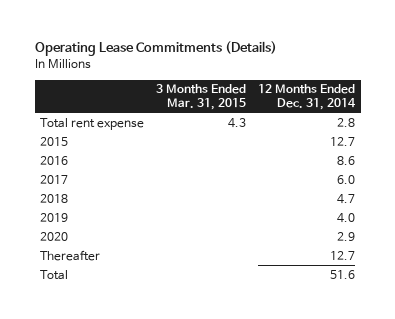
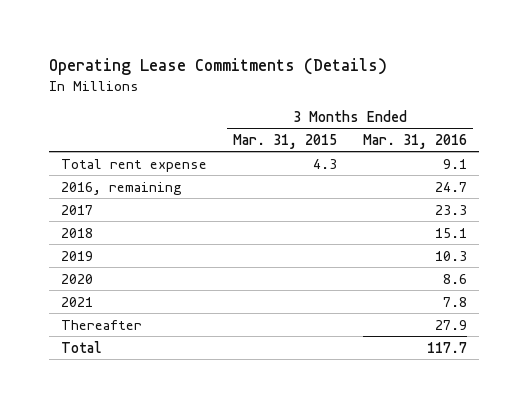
- | 3 Months Ended Mar. 31, 2015 | 12 Months Ended Dec. 31, 2014
+ | 3 Months Ended Mar. 31, 2015 | 3 Months Ended Mar. 31, 2016
- 2015 | | 12.7
- 2016 | | 8.6
+ 2016, remaining | | 24.7
+ 2021 | | 7.8

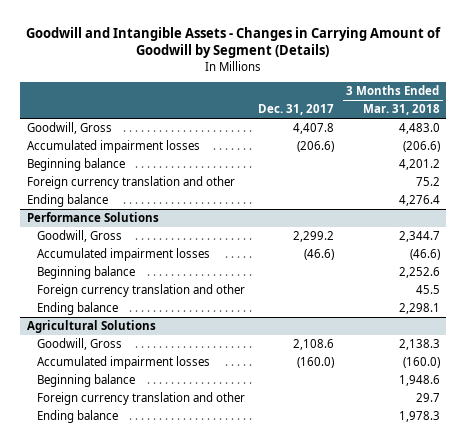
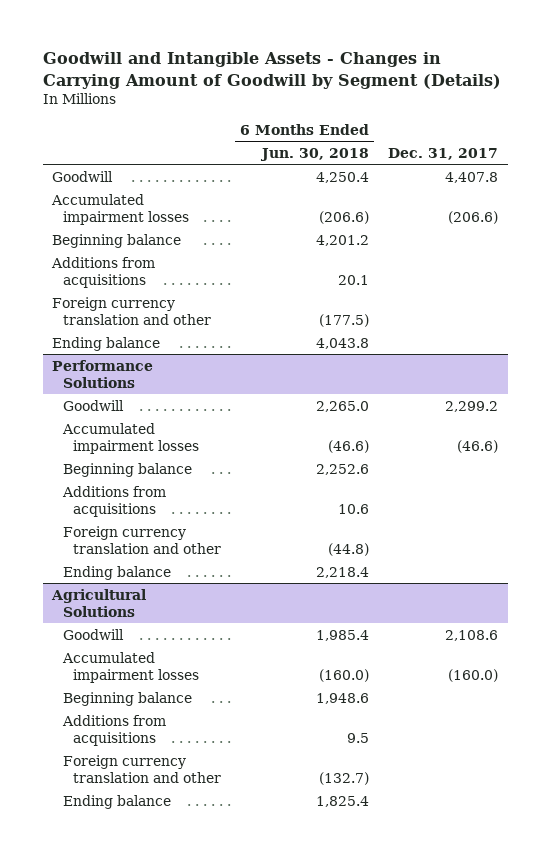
- | Dec. 31, 2017 | 3 Months Ended Mar. 31, 2018
+ | 6 Months Ended Jun. 30, 2018 | Dec. 31, 2017
- Goodwill, Gross | 4,407.8 | 4,483.0
+ Goodwill | 4,250.4 | 4,407.8
+ Additions from acquisitions | 20.1 |
@ Performance Solutions
- Goodwill, Gross | 2,299.2 | 2,344.7
+ Goodwill | 2,265.0 | 2,299.2
+ Additions from acquisitions | 10.6 |
@ Agricultural Solutions
- Goodwill, Gross | 2,108.6 | 2,138.3
+ Goodwill | 1,985.4 | 2,108.6
+ Additions from acquisitions | 9.5 |

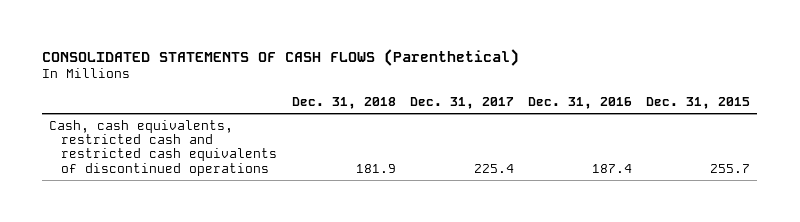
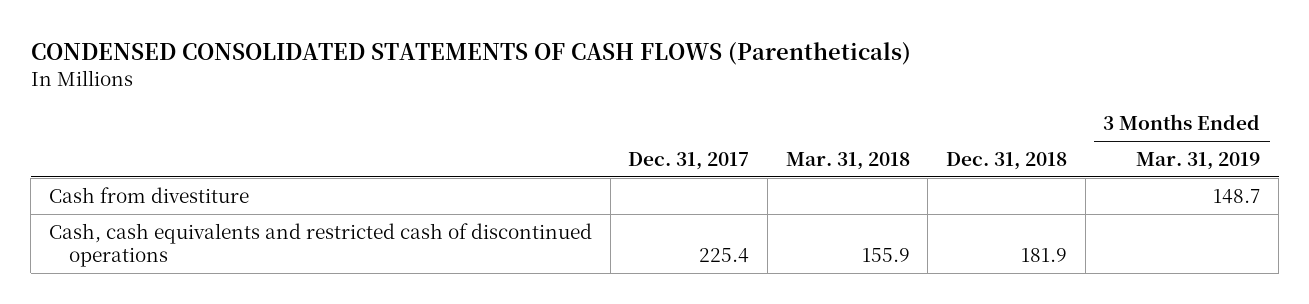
- CONSOLIDATED STATEMENTS OF CASH FLOWS (Parenthetical)
+ CONDENSED CONSOLIDATED STATEMENTS OF CASH FLOWS (Parentheticals)
- | Dec. 31, 2018 | Dec. 31, 2017 | Dec. 31, 2016 | Dec. 31, 2015
+ | Dec. 31, 2017 | Mar. 31, 2018 | Dec. 31, 2018 | 3 Months Ended Mar. 31, 2019
- Cash, cash equivalents, restricted cash and restricted cash equivalents of discontinued operations | 181.9 | 225.4 | 187.4 | 255.7
+ Cash from divestiture | | | | 148.7
+ Cash, cash equivalents and restricted cash of discontinued operations | 225.4 | 155.9 | 181.9 |

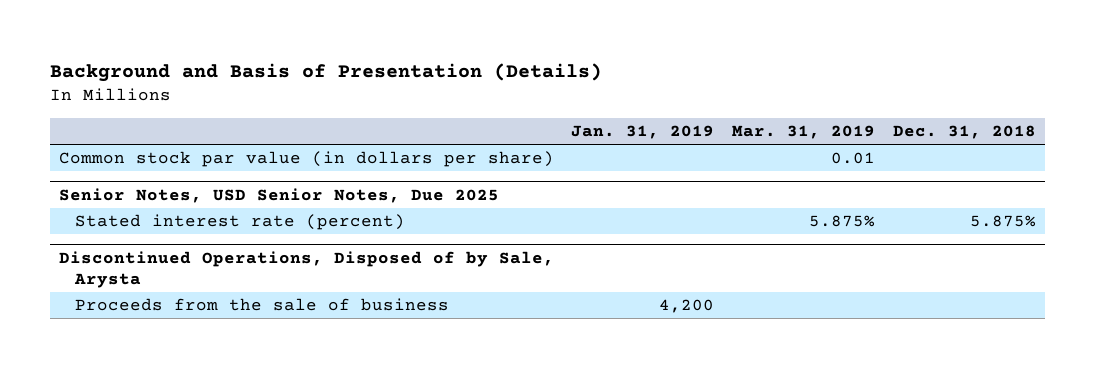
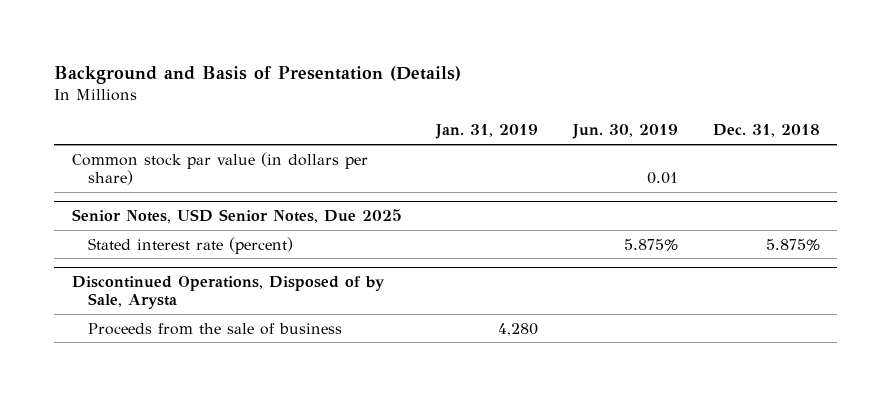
- | Jan. 31, 2019 | Mar. 31, 2019 | Dec. 31, 2018
+ | Jan. 31, 2019 | Jun. 30, 2019 | Dec. 31, 2018
@ Discontinued Operations, Disposed of by Sale, Arysta
- Proceeds from the sale of business | 4,200 | |
+ Proceeds from the sale of business | 4,280 | |

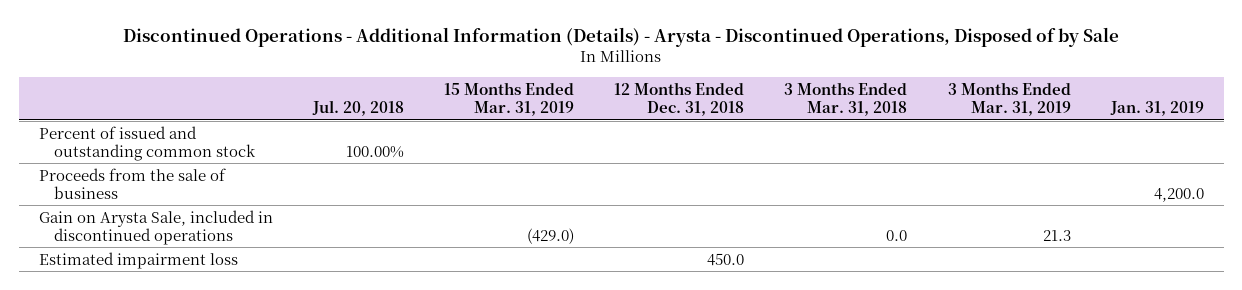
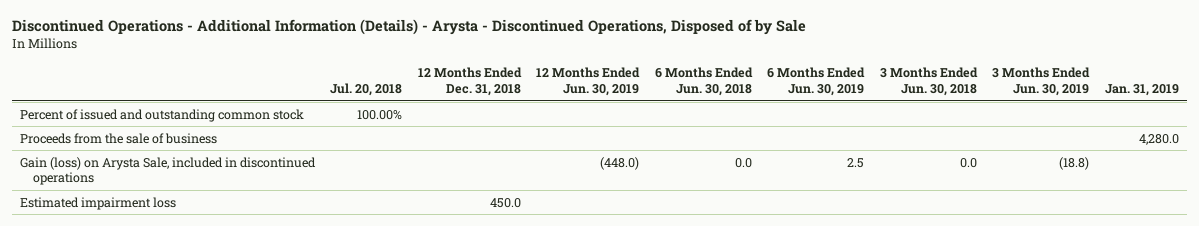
- | Jul. 20, 2018 | 15 Months Ended Mar. 31, 2019 | 12 Months Ended Dec. 31, 2018 | 3 Months Ended Mar. 31, 2018 | 3 Months Ended Mar. 31, 2019 | Jan. 31, 2019
+ | Jul. 20, 2018 | 12 Months Ended Dec. 31, 2018 | 12 Months Ended Jun. 30, 2019 | 6 Months Ended Jun. 30, 2018 | 6 Months Ended Jun. 30, 2019 | 3 Months Ended Jun. 30, 2018 | 3 Months Ended Jun. 30, 2019 | Jan. 31, 2019
- Proceeds from the sale of business | | | | | | 4,200.0
- Gain on Arysta Sale, included in discontinued operations | | (429.0) | | 0.0 | 21.3 |
+ Proceeds from the sale of business | | | | | | | | 4,280.0
+ Gain (loss) on Arysta Sale, included in discontinued operations | | | (448.0) | 0.0 | 2.5 | 0.0 | (18.8) |

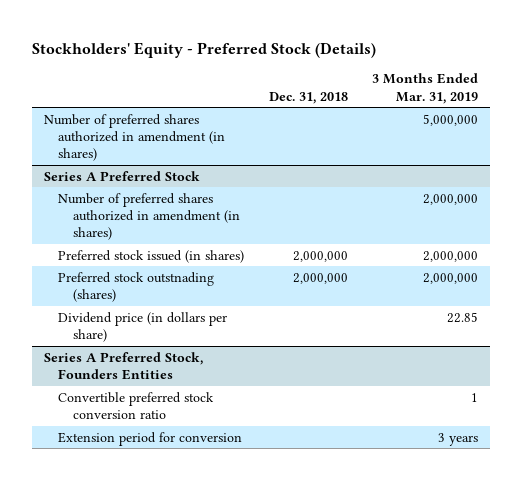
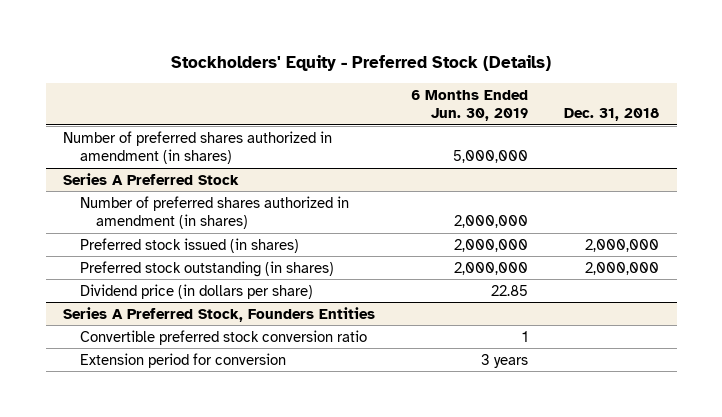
- | Dec. 31, 2018 | 3 Months Ended Mar. 31, 2019
+ | 6 Months Ended Jun. 30, 2019 | Dec. 31, 2018
@ Series A Preferred Stock
- Preferred stock outstnading (shares) | 2,000,000 | 2,000,000
+ Preferred stock outstanding (in shares) | 2,000,000 | 2,000,000

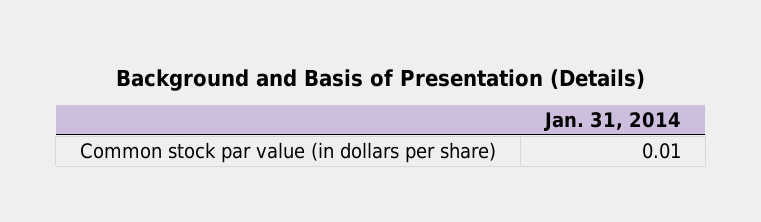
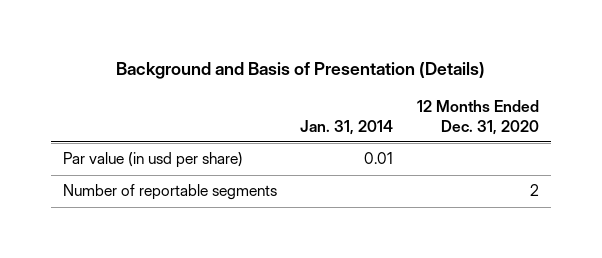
- | Jan. 31, 2014
+ | Jan. 31, 2014 | 12 Months Ended Dec. 31, 2020
- Common stock par value (in dollars per share) | 0.01
+ Par value (in usd per share) | 0.01 |
+ Number of reportable segments | | 2

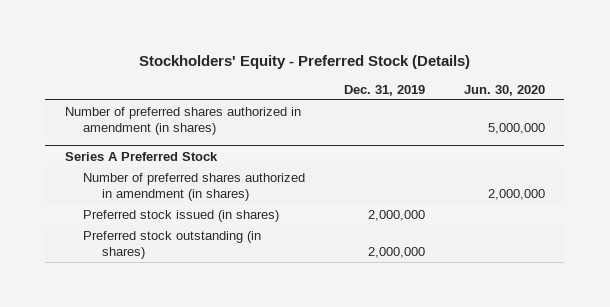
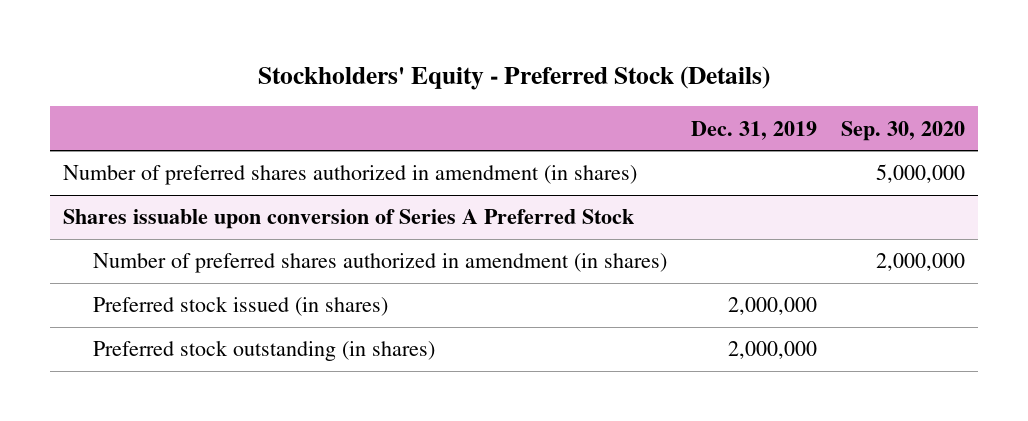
- | Dec. 31, 2019 | Jun. 30, 2020
+ | Dec. 31, 2019 | Sep. 30, 2020
- Series A Preferred Stock
+ Shares issuable upon conversion of Series A Preferred Stock

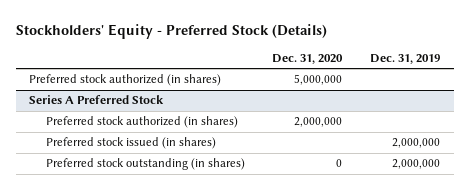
- | Dec. 31, 2019 | Sep. 30, 2020
+ | Dec. 31, 2020 | Dec. 31, 2019
- Number of preferred shares authorized in amendment (in shares) | | 5,000,000
- Shares issuable upon conversion of Series A Preferred Stock
- Number of preferred shares authorized in amendment (in shares) | | 2,000,000
+ Preferred stock authorized (in shares) | 5,000,000 |
+ Series A Preferred Stock
+ Preferred stock authorized (in shares) | 2,000,000 |

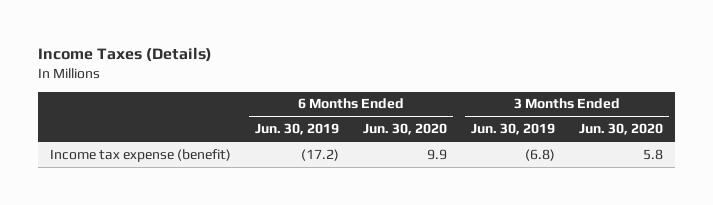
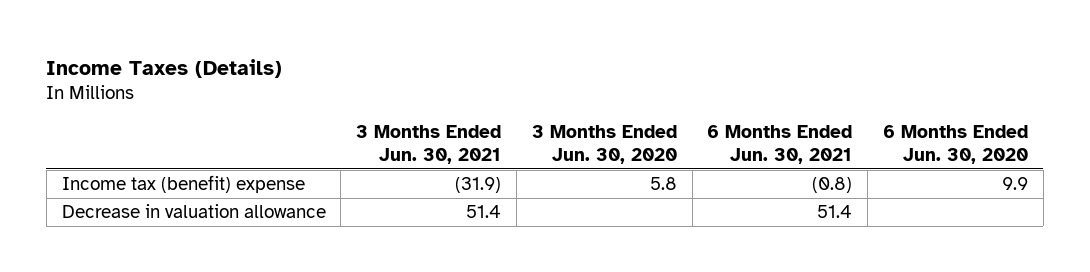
- | 6 Months Ended Jun. 30, 2019 | 6 Months Ended Jun. 30, 2020 | 3 Months Ended Jun. 30, 2019 | 3 Months Ended Jun. 30, 2020
+ | 3 Months Ended Jun. 30, 2021 | 3 Months Ended Jun. 30, 2020 | 6 Months Ended Jun. 30, 2021 | 6 Months Ended Jun. 30, 2020
- Income tax expense (benefit) | (17.2) | 9.9 | (6.8) | 5.8
+ Income tax (benefit) expense | (31.9) | 5.8 | (0.8) | 9.9
+ Decrease in valuation allowance | 51.4 | | 51.4 |

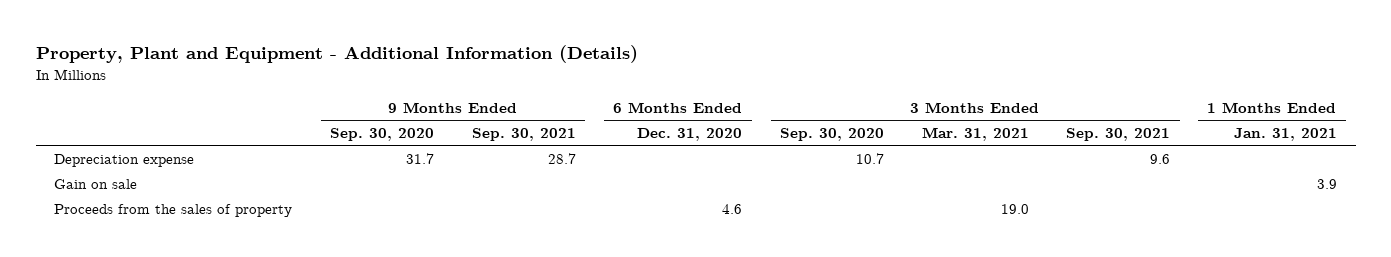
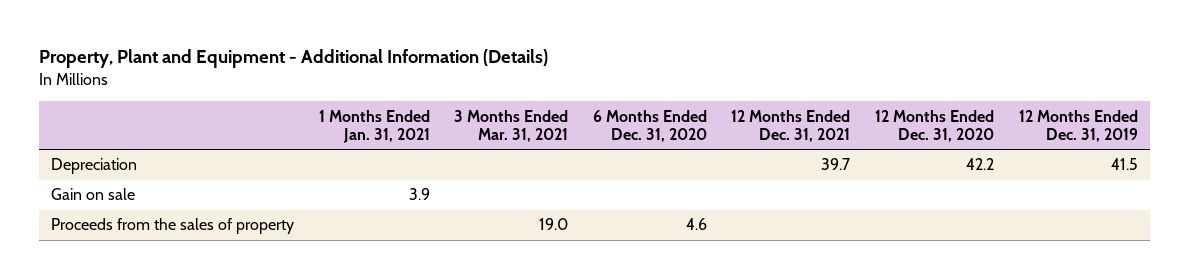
- | 9 Months Ended Sep. 30, 2020 | 9 Months Ended Sep. 30, 2021 | 6 Months Ended Dec. 31, 2020 | 3 Months Ended Sep. 30, 2020 | 3 Months Ended Mar. 31, 2021 | 3 Months Ended Sep. 30, 2021 | 1 Months Ended Jan. 31, 2021
+ | 1 Months Ended Jan. 31, 2021 | 3 Months Ended Mar. 31, 2021 | 6 Months Ended Dec. 31, 2020 | 12 Months Ended Dec. 31, 2021 | 12 Months Ended Dec. 31, 2020 | 12 Months Ended Dec. 31, 2019
- Depreciation expense | 31.7 | 28.7 | | 10.7 | | 9.6 |
+ Depreciation | | | | 39.7 | 42.2 | 41.5

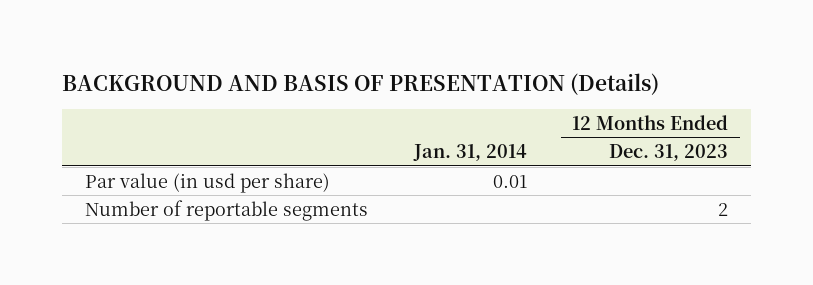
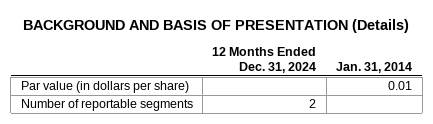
- | Jan. 31, 2014 | 12 Months Ended Dec. 31, 2023
+ | 12 Months Ended Dec. 31, 2024 | Jan. 31, 2014
- Par value (in usd per share) | 0.01 |
+ Par value (in dollars per share) | | 0.01

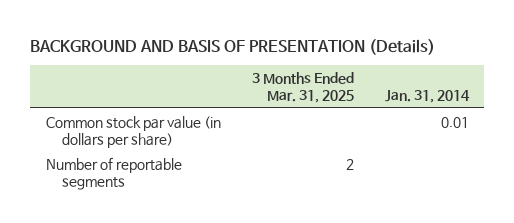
- | 12 Months Ended Dec. 31, 2024 | Jan. 31, 2014
+ | 3 Months Ended Mar. 31, 2025 | Jan. 31, 2014
- Par value (in dollars per share) | | 0.01
+ Common stock par value (in dollars per share) | | 0.01

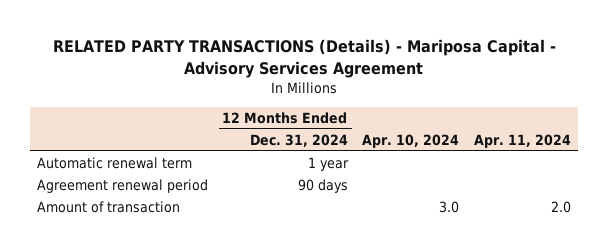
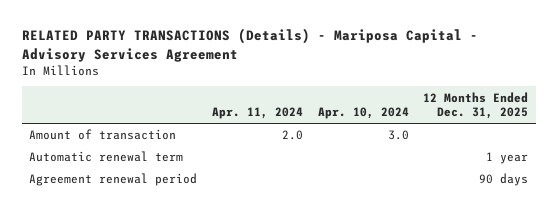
- | 12 Months Ended Dec. 31, 2024 | Apr. 10, 2024 | Apr. 11, 2024
+ | Apr. 11, 2024 | Apr. 10, 2024 | 12 Months Ended Dec. 31, 2025
moved up: Amount of transaction | 2.0 | 3.0 |

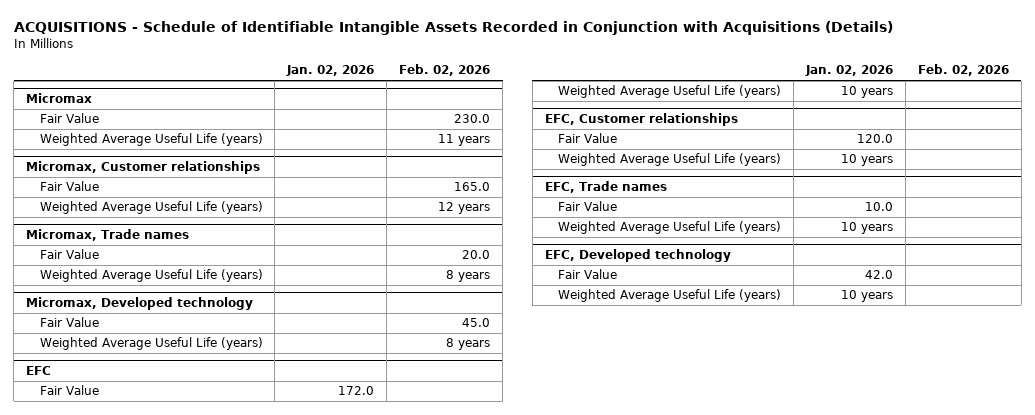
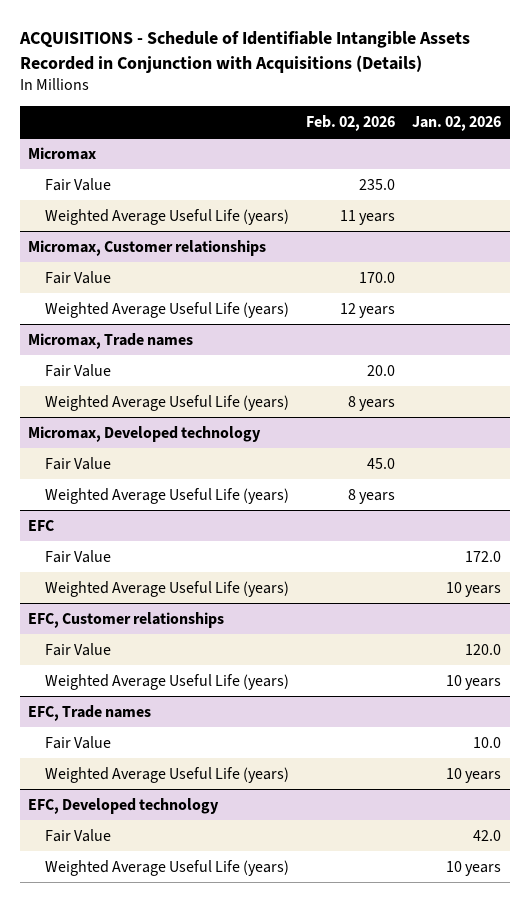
- | Jan. 02, 2026 | Feb. 02, 2026
+ | Feb. 02, 2026 | Jan. 02, 2026
@ Micromax
- Fair Value | | 230.0
+ Fair Value | 235.0 |
@ Micromax, Customer relationships
- Fair Value | | 165.0
+ Fair Value | 170.0 |

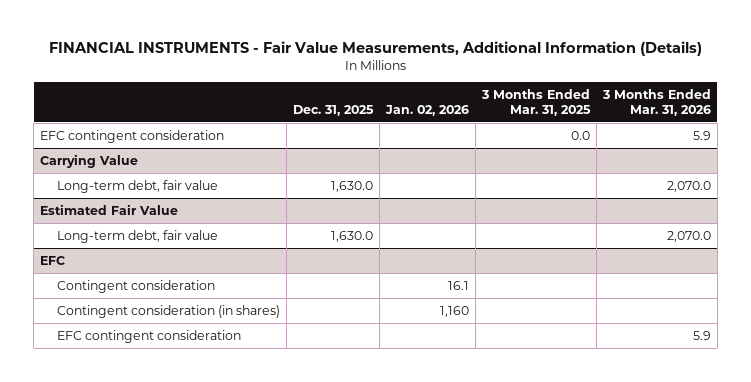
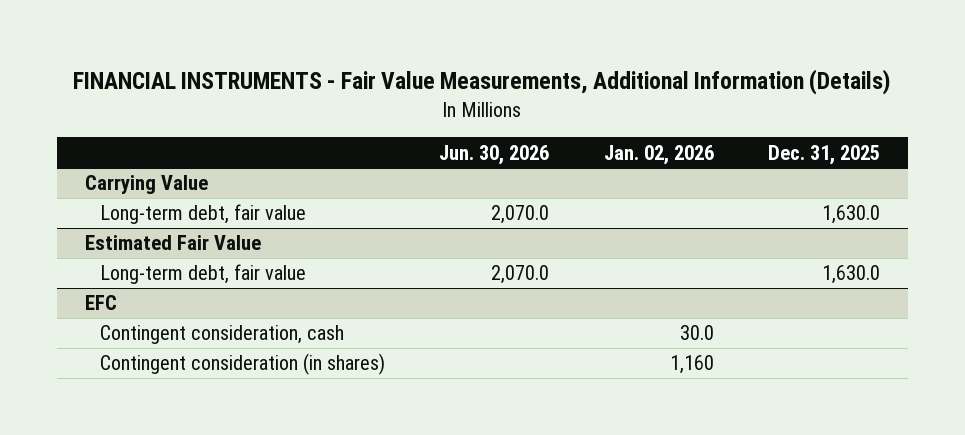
- | Dec. 31, 2025 | Jan. 02, 2026 | 3 Months Ended Mar. 31, 2025 | 3 Months Ended Mar. 31, 2026
+ | Jun. 30, 2026 | Jan. 02, 2026 | Dec. 31, 2025
- EFC contingent consideration | | | 0.0 | 5.9
@ EFC
- Contingent consideration | | 16.1 | |
+ Contingent consideration, cash | | 30.0 |
- EFC contingent consideration | | | | 5.9

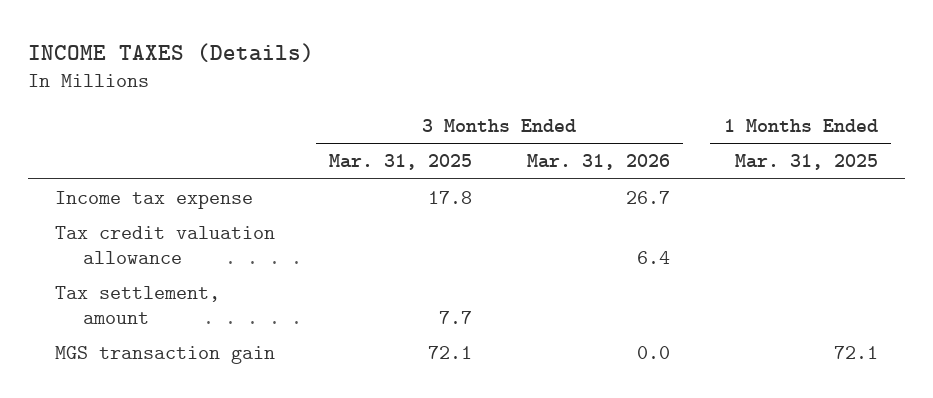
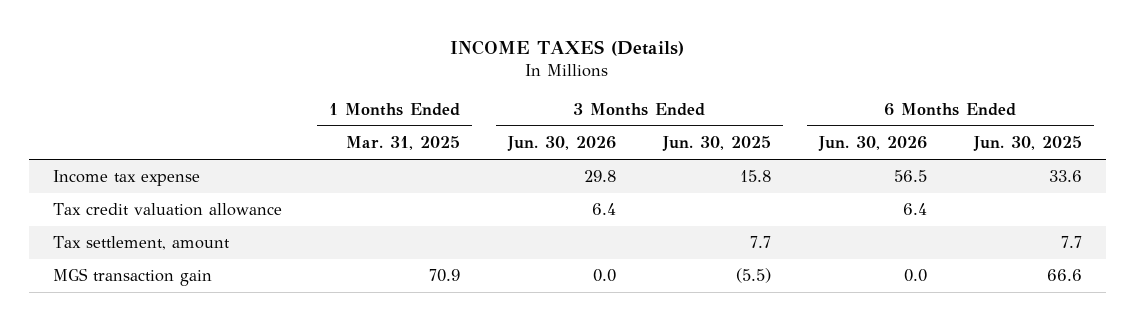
- | 3 Months Ended Mar. 31, 2025 | 3 Months Ended Mar. 31, 2026 | 1 Months Ended Mar. 31, 2025
+ | 1 Months Ended Mar. 31, 2025 | 3 Months Ended Jun. 30, 2026 | 3 Months Ended Jun. 30, 2025 | 6 Months Ended Jun. 30, 2026 | 6 Months Ended Jun. 30, 2025
- MGS transaction gain | 72.1 | 0.0 | 72.1
+ MGS transaction gain | 70.9 | 0.0 | (5.5) | 0.0 | 66.6

